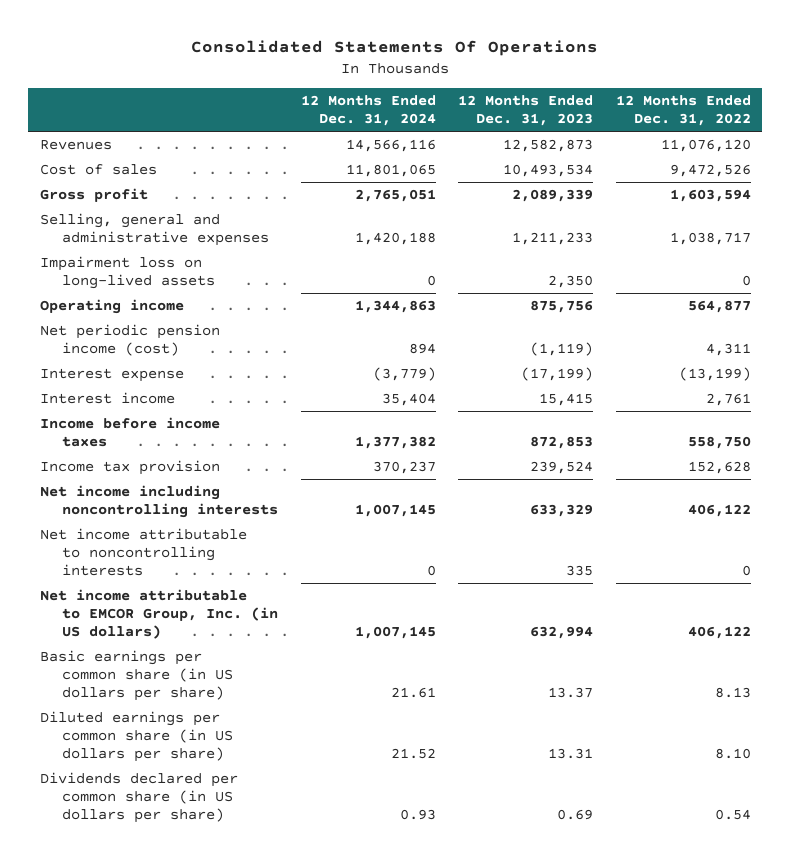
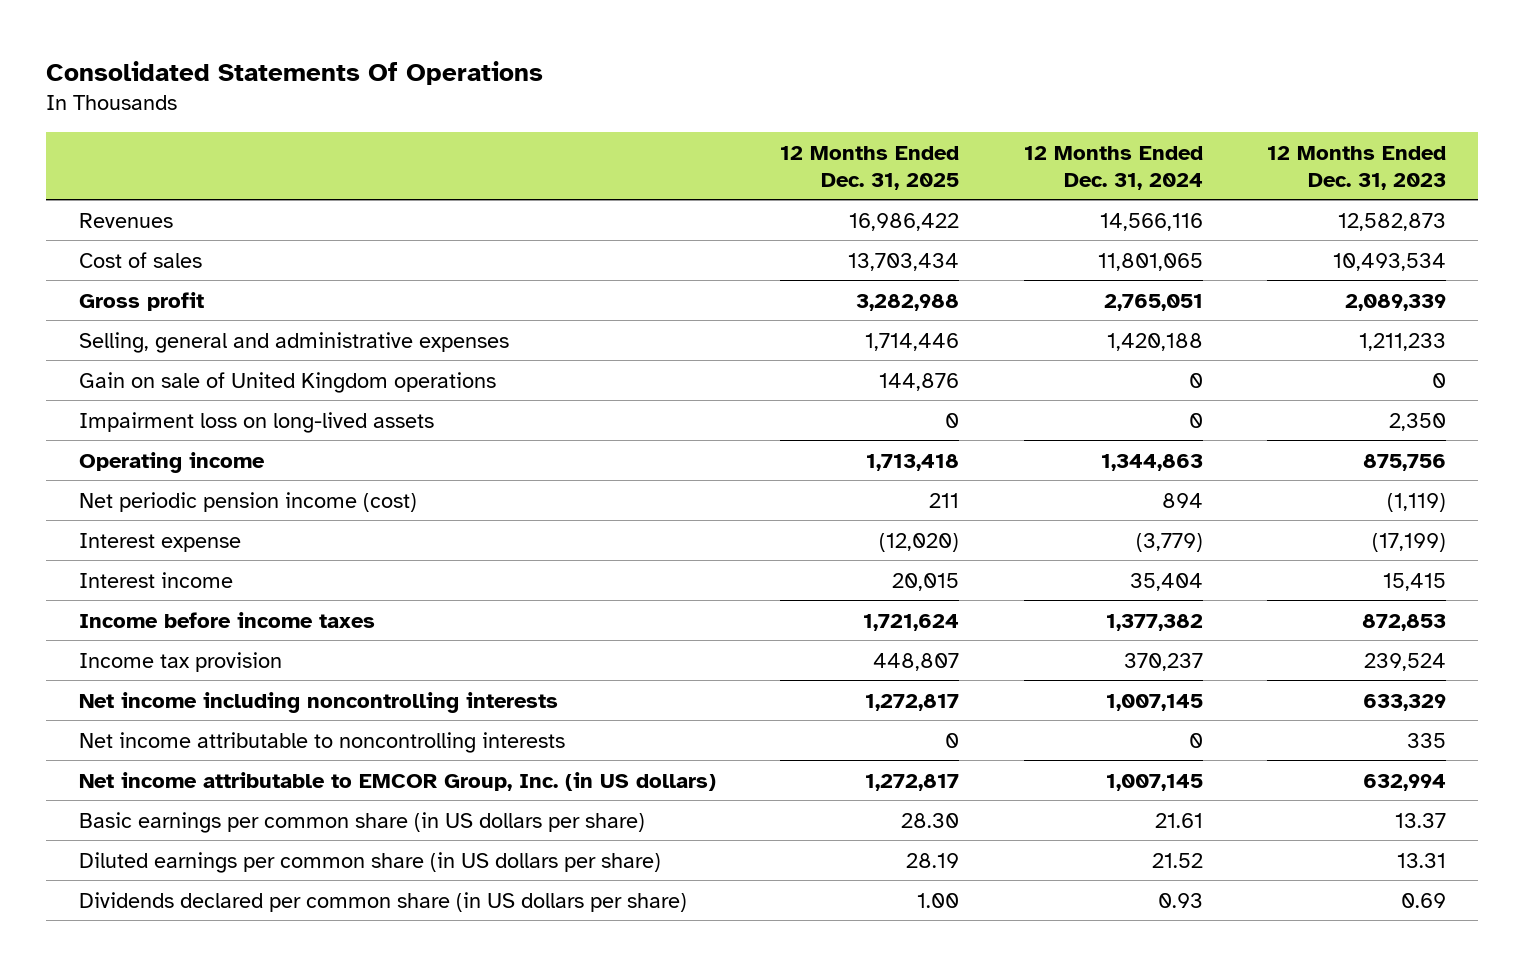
- | 12 Months Ended Dec. 31, 2024 | 12 Months Ended Dec. 31, 2023 | 12 Months Ended Dec. 31, 2022
+ | 12 Months Ended Dec. 31, 2025 | 12 Months Ended Dec. 31, 2024 | 12 Months Ended Dec. 31, 2023
+ Gain on sale of United Kingdom operations | 144,876 | 0 | 0

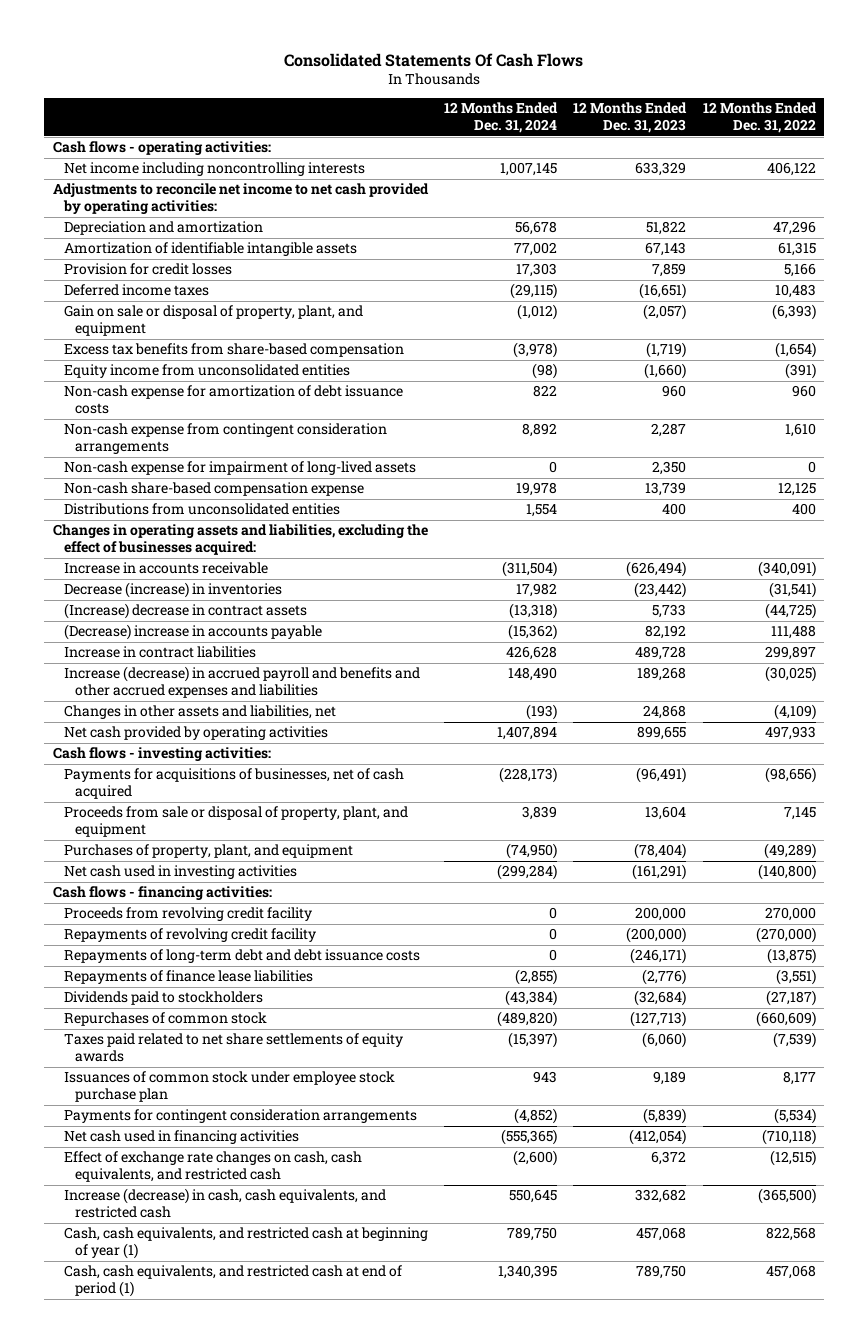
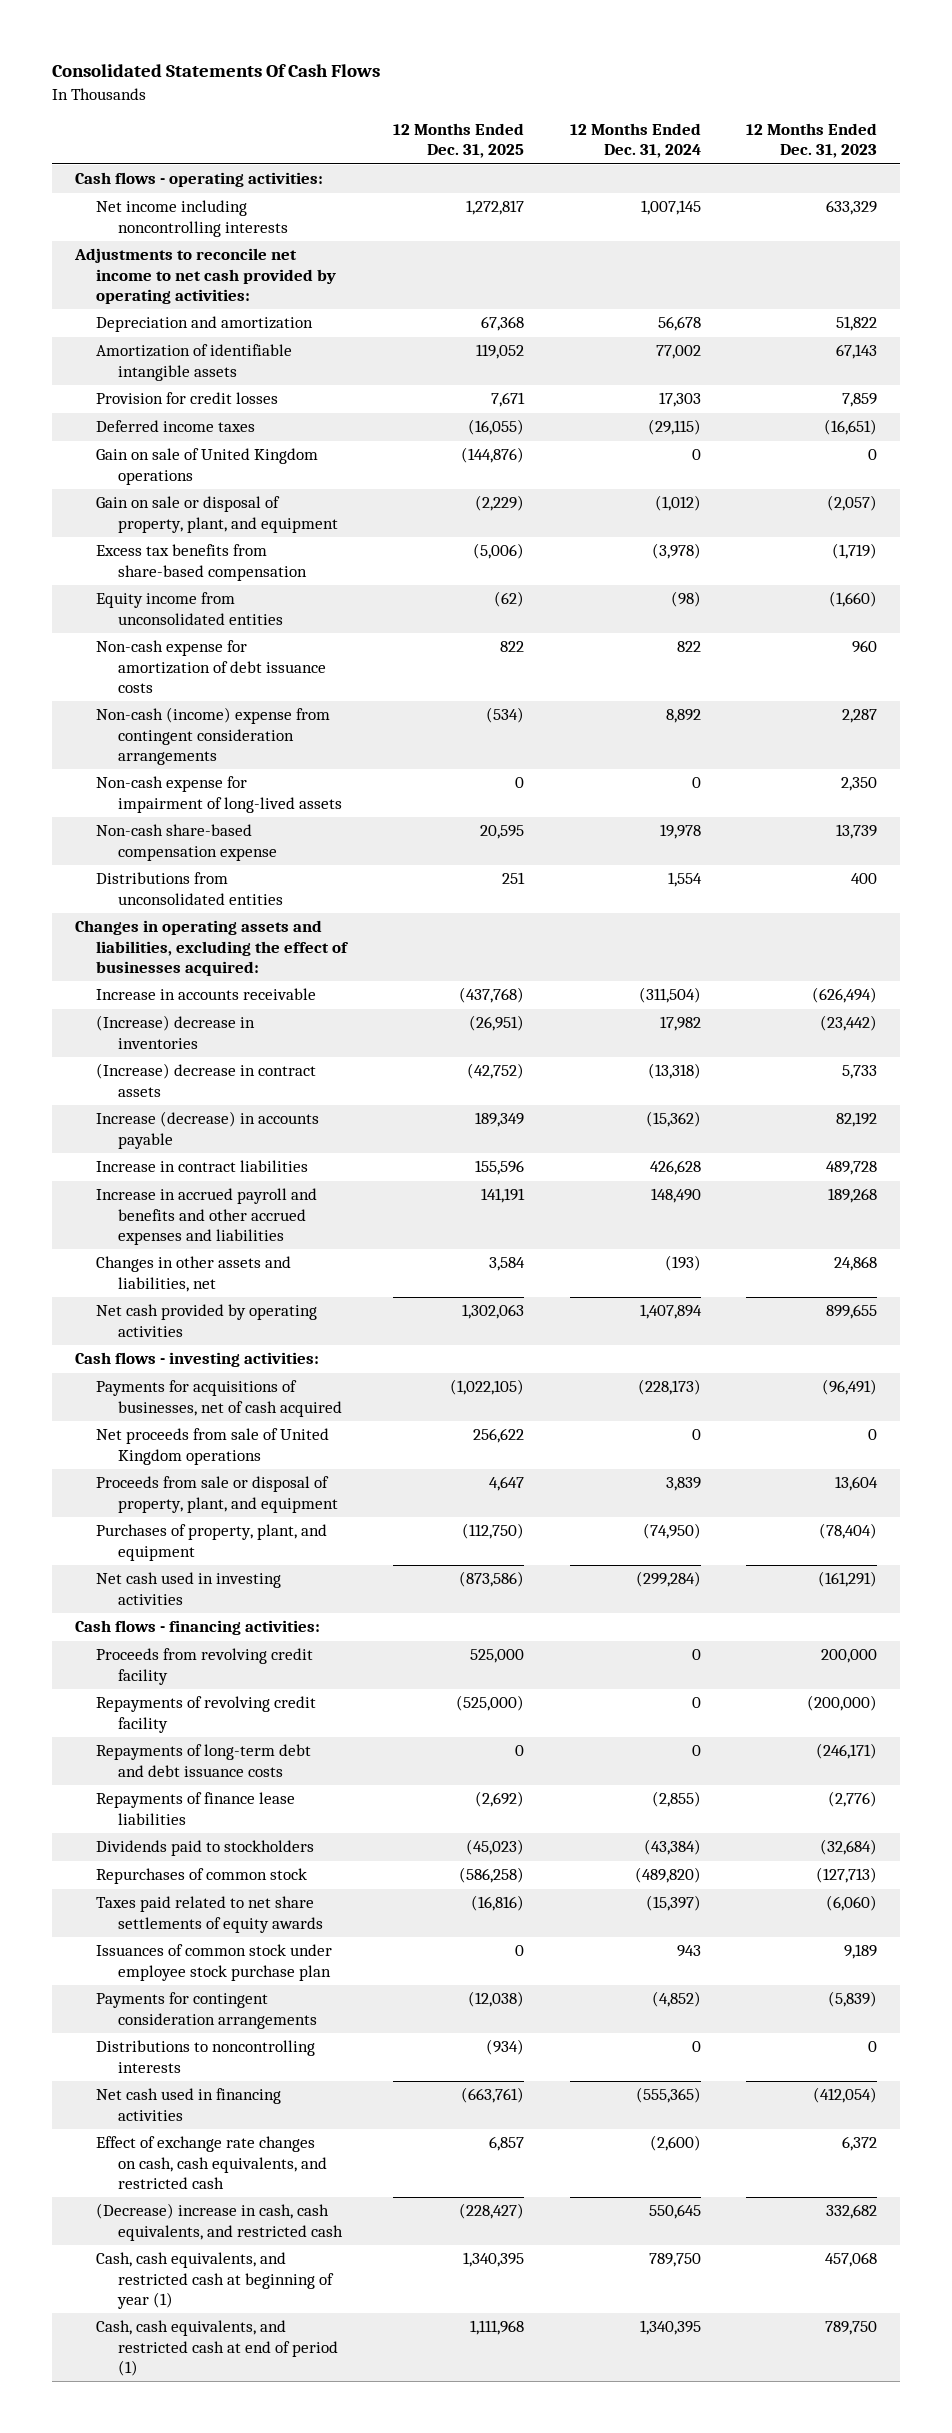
- | 12 Months Ended Dec. 31, 2024 | 12 Months Ended Dec. 31, 2023 | 12 Months Ended Dec. 31, 2022
+ | 12 Months Ended Dec. 31, 2025 | 12 Months Ended Dec. 31, 2024 | 12 Months Ended Dec. 31, 2023
+ Gain on sale of United Kingdom operations | (144,876) | 0 | 0
- Non-cash expense from contingent consideration arrangements | 8,892 | 2,287 | 1,610
+ Non-cash (income) expense from contingent consideration arrangements | (534) | 8,892 | 2,287
- Decrease (increase) in inventories | 17,982 | (23,442) | (31,541)
+ (Increase) decrease in inventories | (26,951) | 17,982 | (23,442)
- (Decrease) increase in accounts payable | (15,362) | 82,192 | 111,488
+ Increase (decrease) in accounts payable | 189,349 | (15,362) | 82,192
- Increase (decrease) in accrued payroll and benefits and other accrued expenses and liabilities | 148,490 | 189,268 | (30,025)
+ Increase in accrued payroll and benefits and other accrued expenses and liabilities | 141,191 | 148,490 | 189,268
+ Net proceeds from sale of United Kingdom operations | 256,622 | 0 | 0
+ Distributions to noncontrolling interests | (934) | 0 | 0
- Increase (decrease) in cash, cash equivalents, and restricted cash | 550,645 | 332,682 | (365,500)
+ (Decrease) increase in cash, cash equivalents, and restricted cash | (228,427) | 550,645 | 332,682

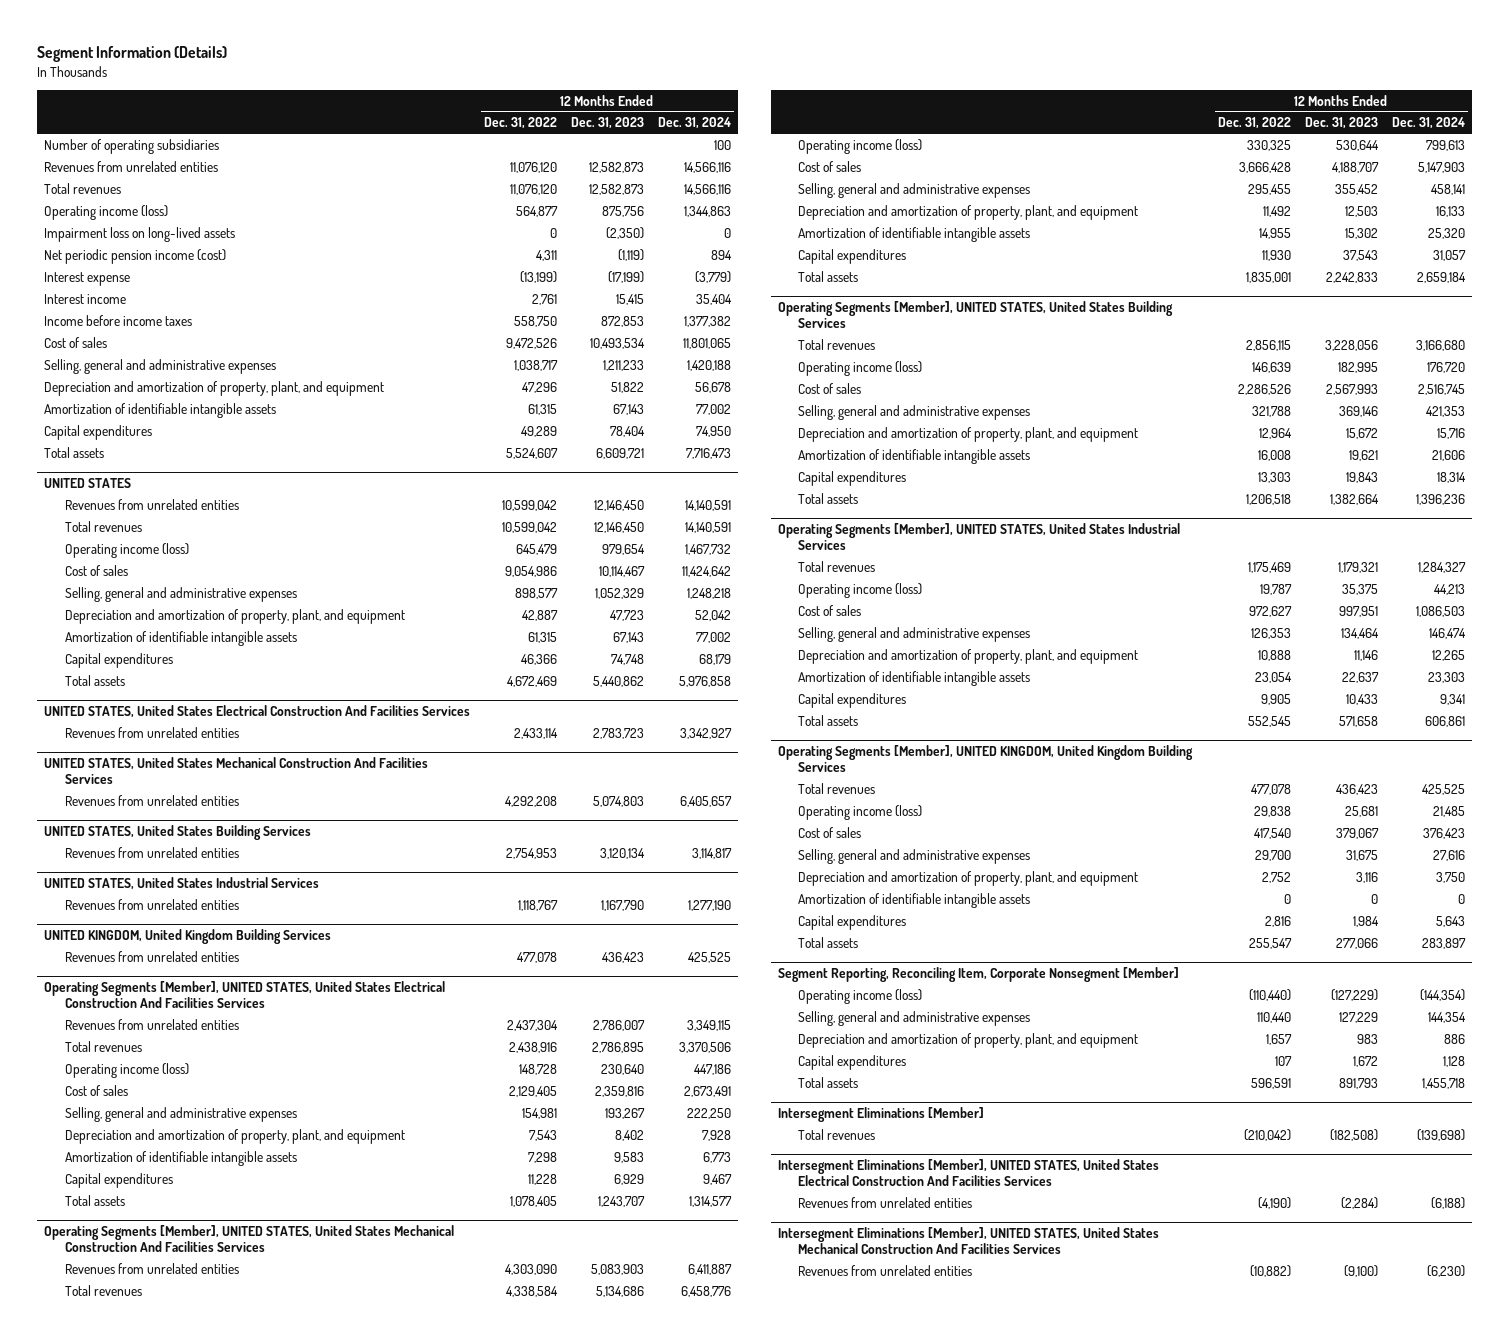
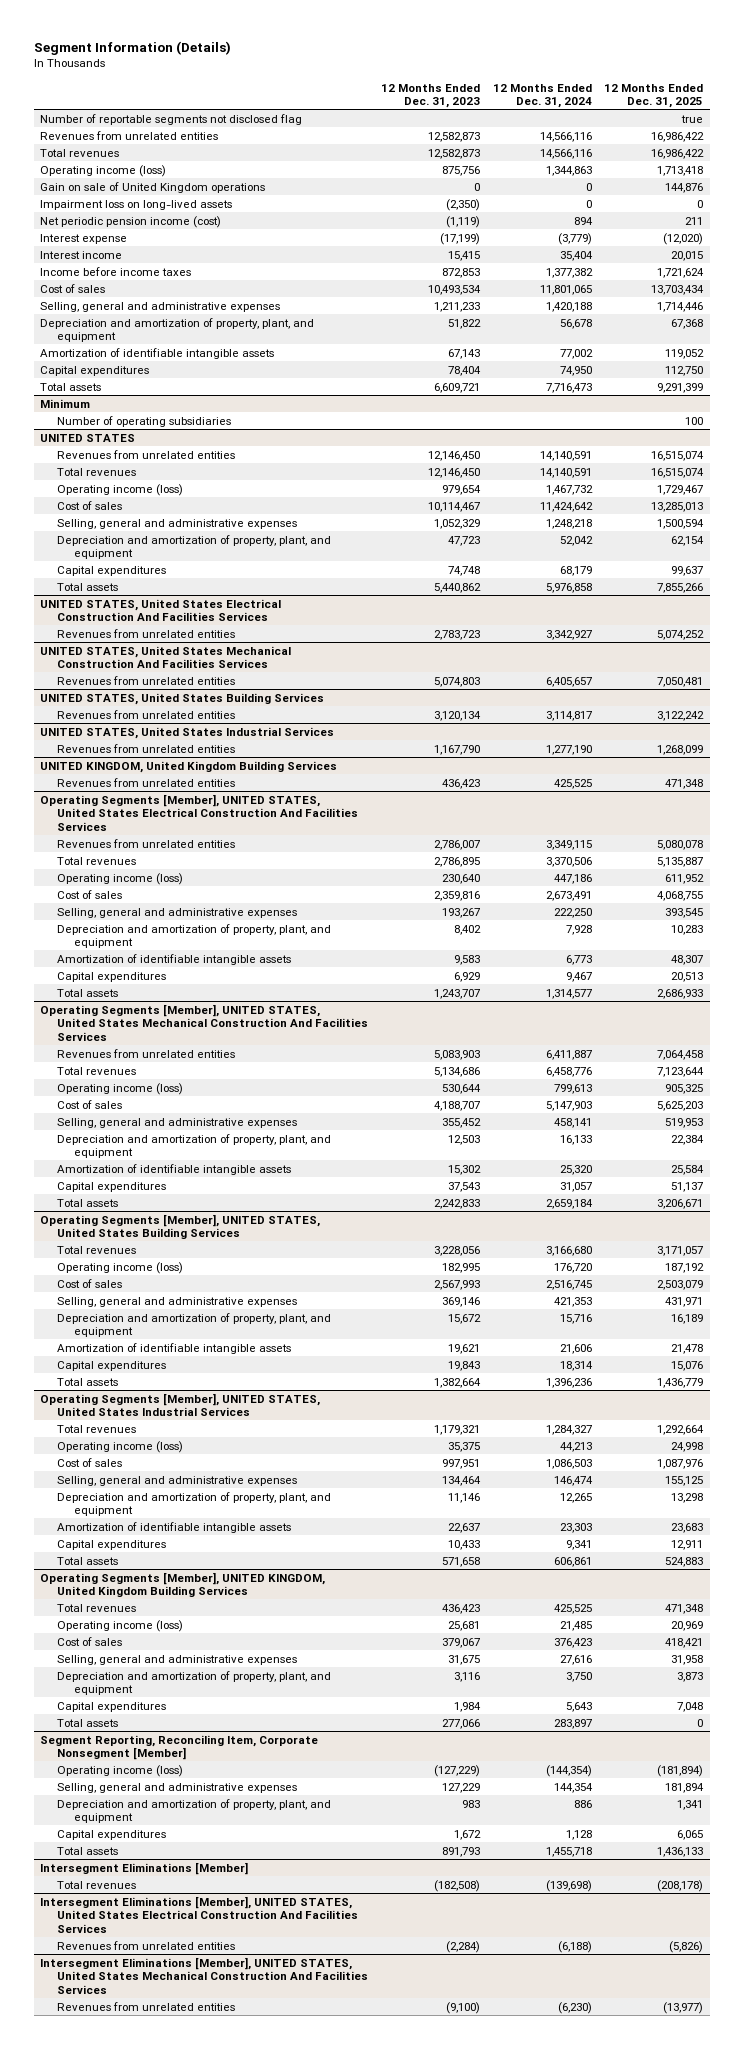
- | 12 Months Ended Dec. 31, 2022 | 12 Months Ended Dec. 31, 2023 | 12 Months Ended Dec. 31, 2024
+ | 12 Months Ended Dec. 31, 2023 | 12 Months Ended Dec. 31, 2024 | 12 Months Ended Dec. 31, 2025
- Number of operating subsidiaries | | | 100
+ Number of reportable segments not disclosed flag | | | true
+ Gain on sale of United Kingdom operations | 0 | 0 | 144,876
+ Minimum
+ Number of operating subsidiaries | | | 100
@ UNITED STATES
- Amortization of identifiable intangible assets | 61,315 | 67,143 | 77,002
@ Operating Segments [Member], UNITED KINGDOM, United Kingdom Building Services
- Amortization of identifiable intangible assets | 0 | 0 | 0

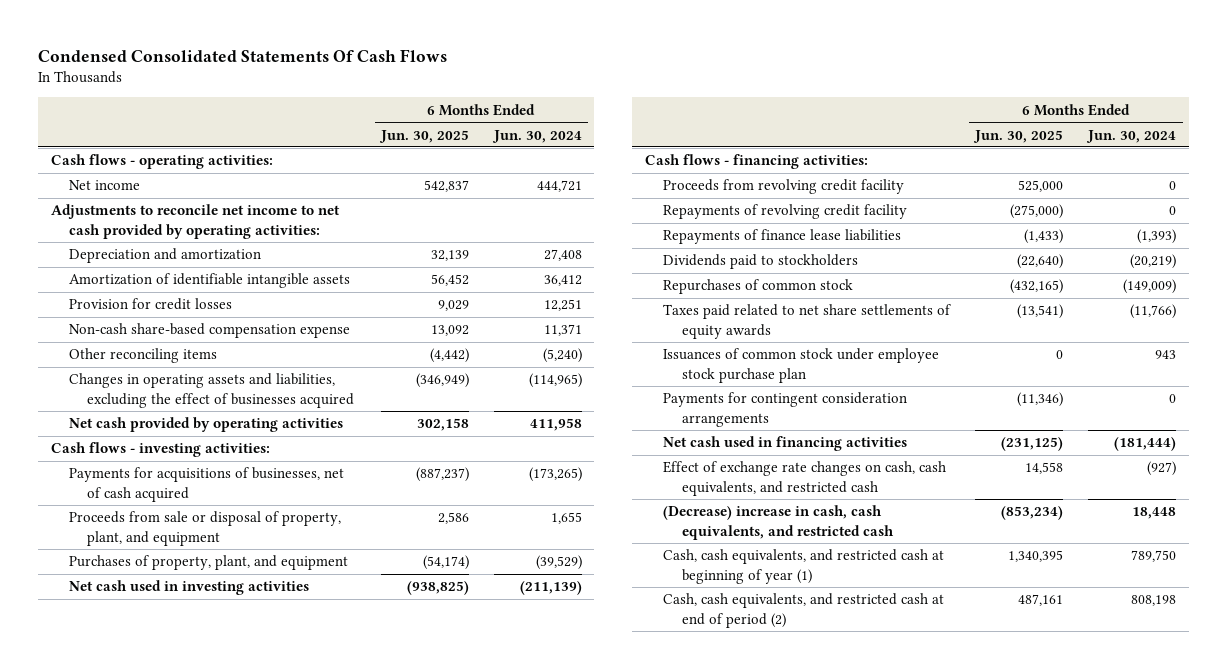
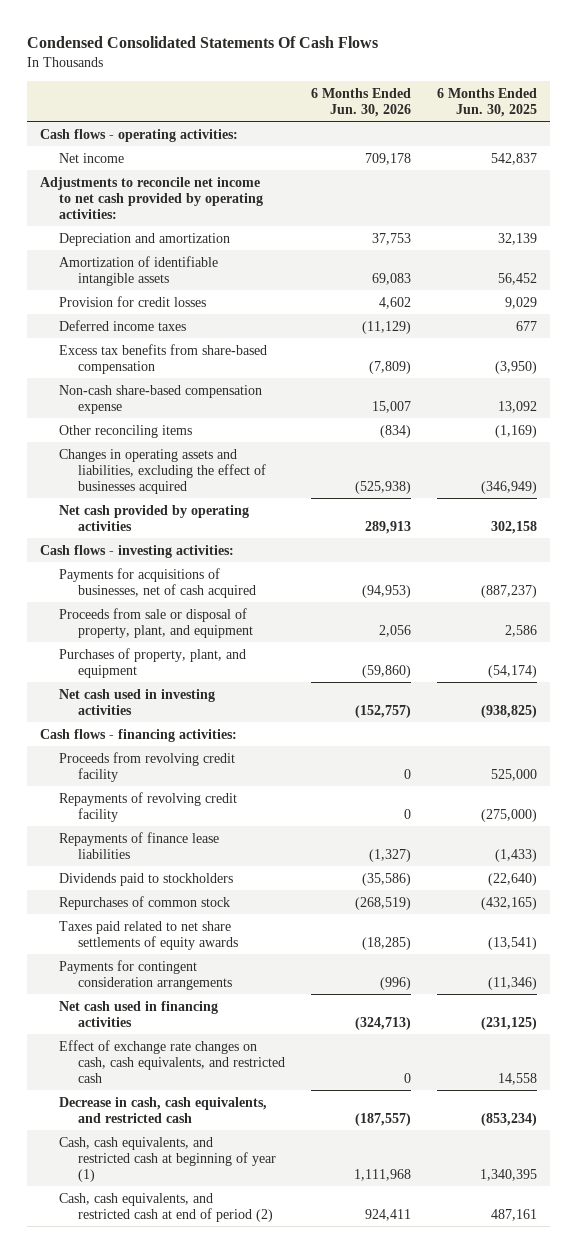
- | 6 Months Ended Jun. 30, 2025 | 6 Months Ended Jun. 30, 2024
+ | 6 Months Ended Jun. 30, 2026 | 6 Months Ended Jun. 30, 2025
+ Deferred income taxes | (11,129) | 677
+ Excess tax benefits from share-based compensation | (7,809) | (3,950)
- Other reconciling items | (4,442) | (5,240)
+ Other reconciling items | (834) | (1,169)
- Issuances of common stock under employee stock purchase plan | 0 | 943
- (Decrease) increase in cash, cash equivalents, and restricted cash | (853,234) | 18,448
+ Decrease in cash, cash equivalents, and restricted cash | (187,557) | (853,234)

